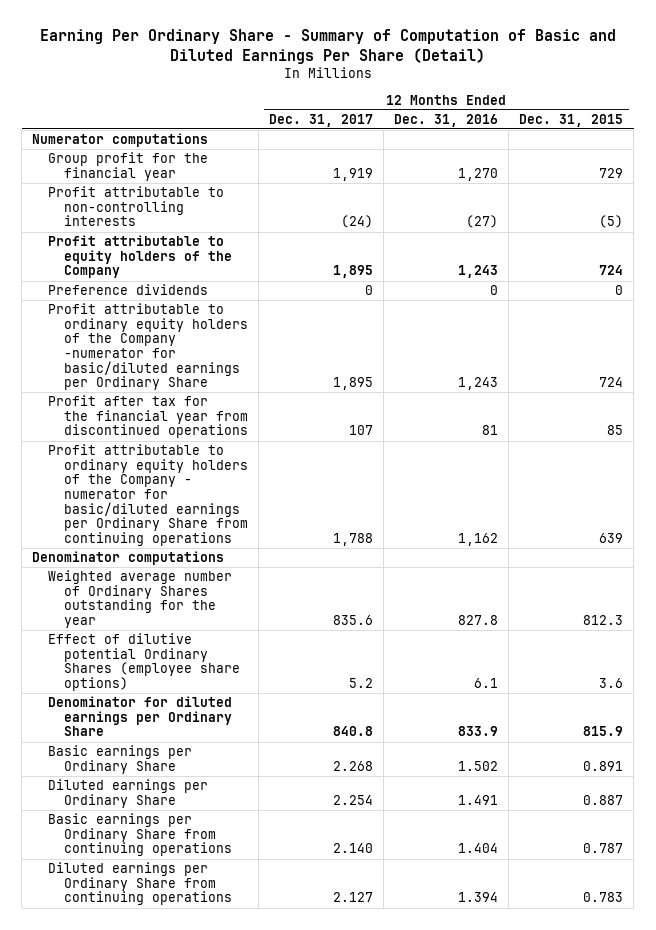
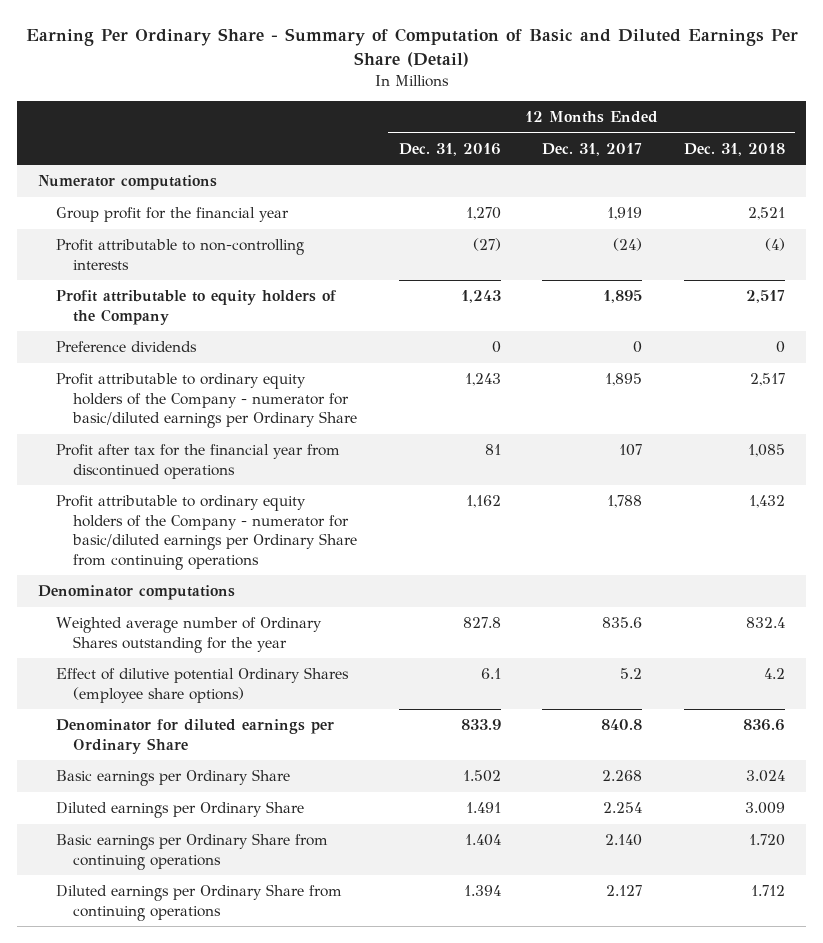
- | 12 Months Ended Dec. 31, 2017 | 12 Months Ended Dec. 31, 2016 | 12 Months Ended Dec. 31, 2015
+ | 12 Months Ended Dec. 31, 2016 | 12 Months Ended Dec. 31, 2017 | 12 Months Ended Dec. 31, 2018
- Profit attributable to ordinary equity holders of the Company -numerator for basic/diluted earnings per Ordinary Share | 1,895 | 1,243 | 724
+ Profit attributable to ordinary equity holders of the Company - numerator for basic/diluted earnings per Ordinary Share | 1,243 | 1,895 | 2,517

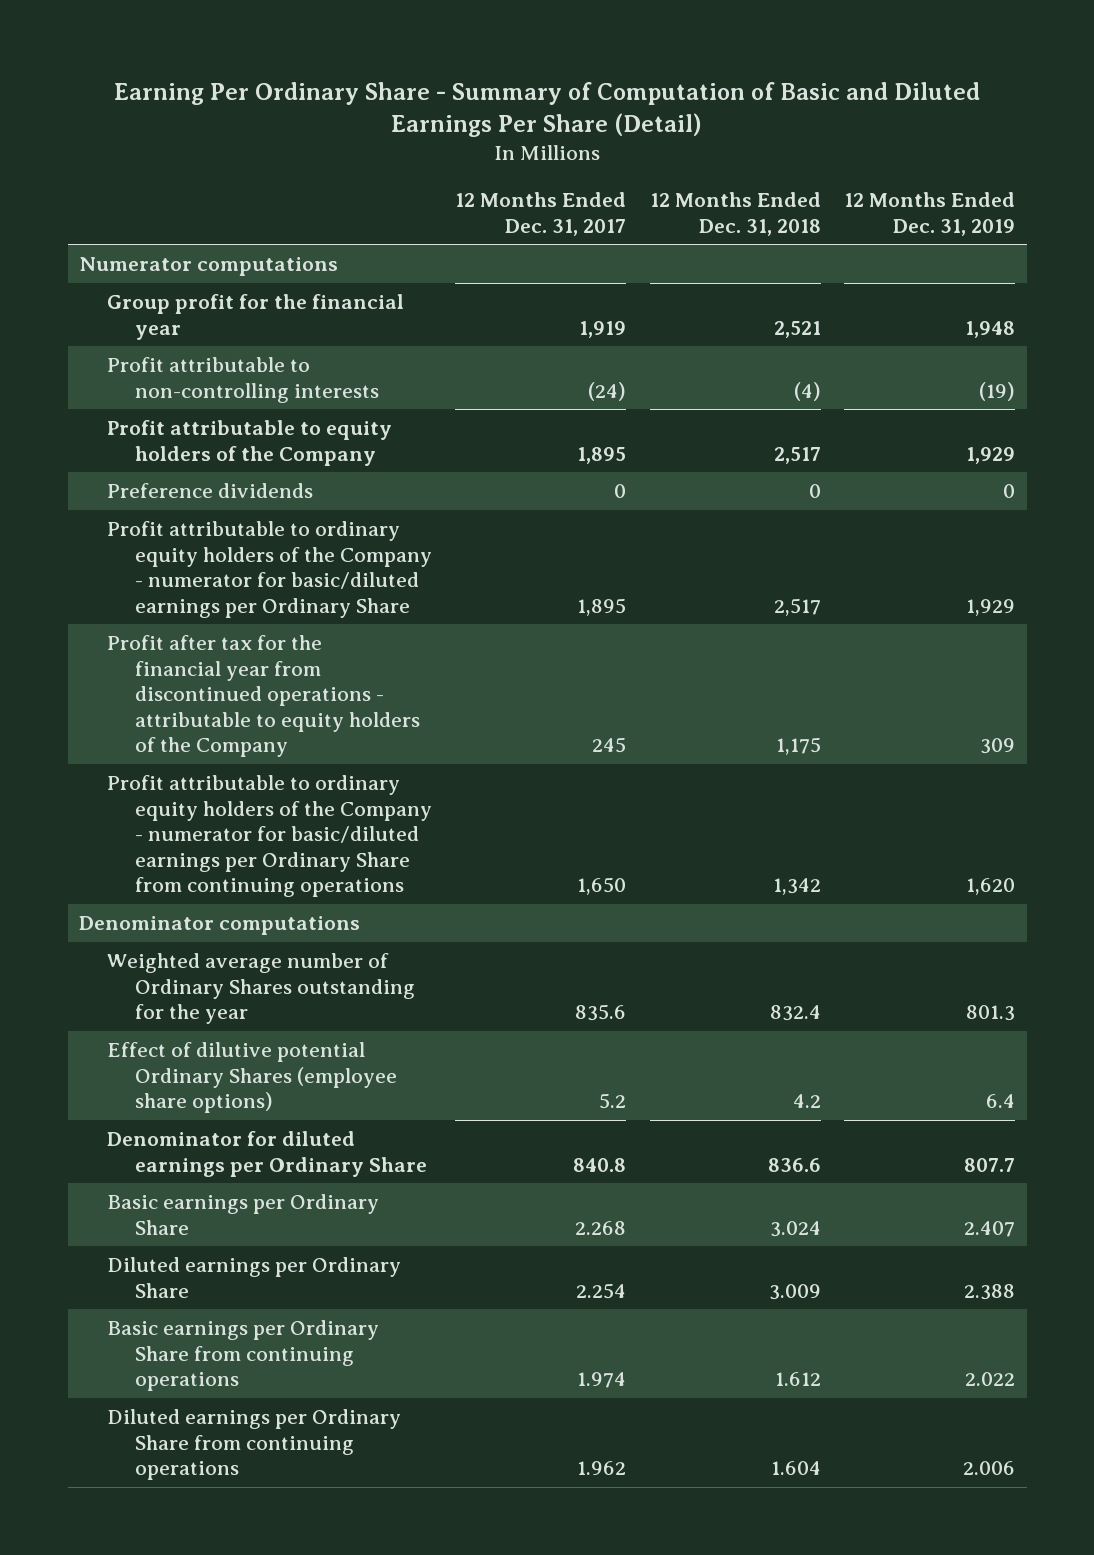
- | 12 Months Ended Dec. 31, 2016 | 12 Months Ended Dec. 31, 2017 | 12 Months Ended Dec. 31, 2018
+ | 12 Months Ended Dec. 31, 2017 | 12 Months Ended Dec. 31, 2018 | 12 Months Ended Dec. 31, 2019
- Profit after tax for the financial year from discontinued operations | 81 | 107 | 1,085
- Profit attributable to ordinary equity holders of the Company - numerator for basic/diluted earnings per Ordinary Share from continuing operations | 1,162 | 1,788 | 1,432
+ Profit after tax for the financial year from discontinued operations - attributable to equity holders of the Company | 245 | 1,175 | 309
+ Profit attributable to ordinary equity holders of the Company - numerator for basic/diluted earnings per Ordinary Share from continuing operations | 1,650 | 1,342 | 1,620
- Basic earnings per Ordinary Share from continuing operations | 1.404 | 2.140 | 1.720
- Diluted earnings per Ordinary Share from continuing operations | 1.394 | 2.127 | 1.712
+ Basic earnings per Ordinary Share from continuing operations | 1.974 | 1.612 | 2.022
+ Diluted earnings per Ordinary Share from continuing operations | 1.962 | 1.604 | 2.006

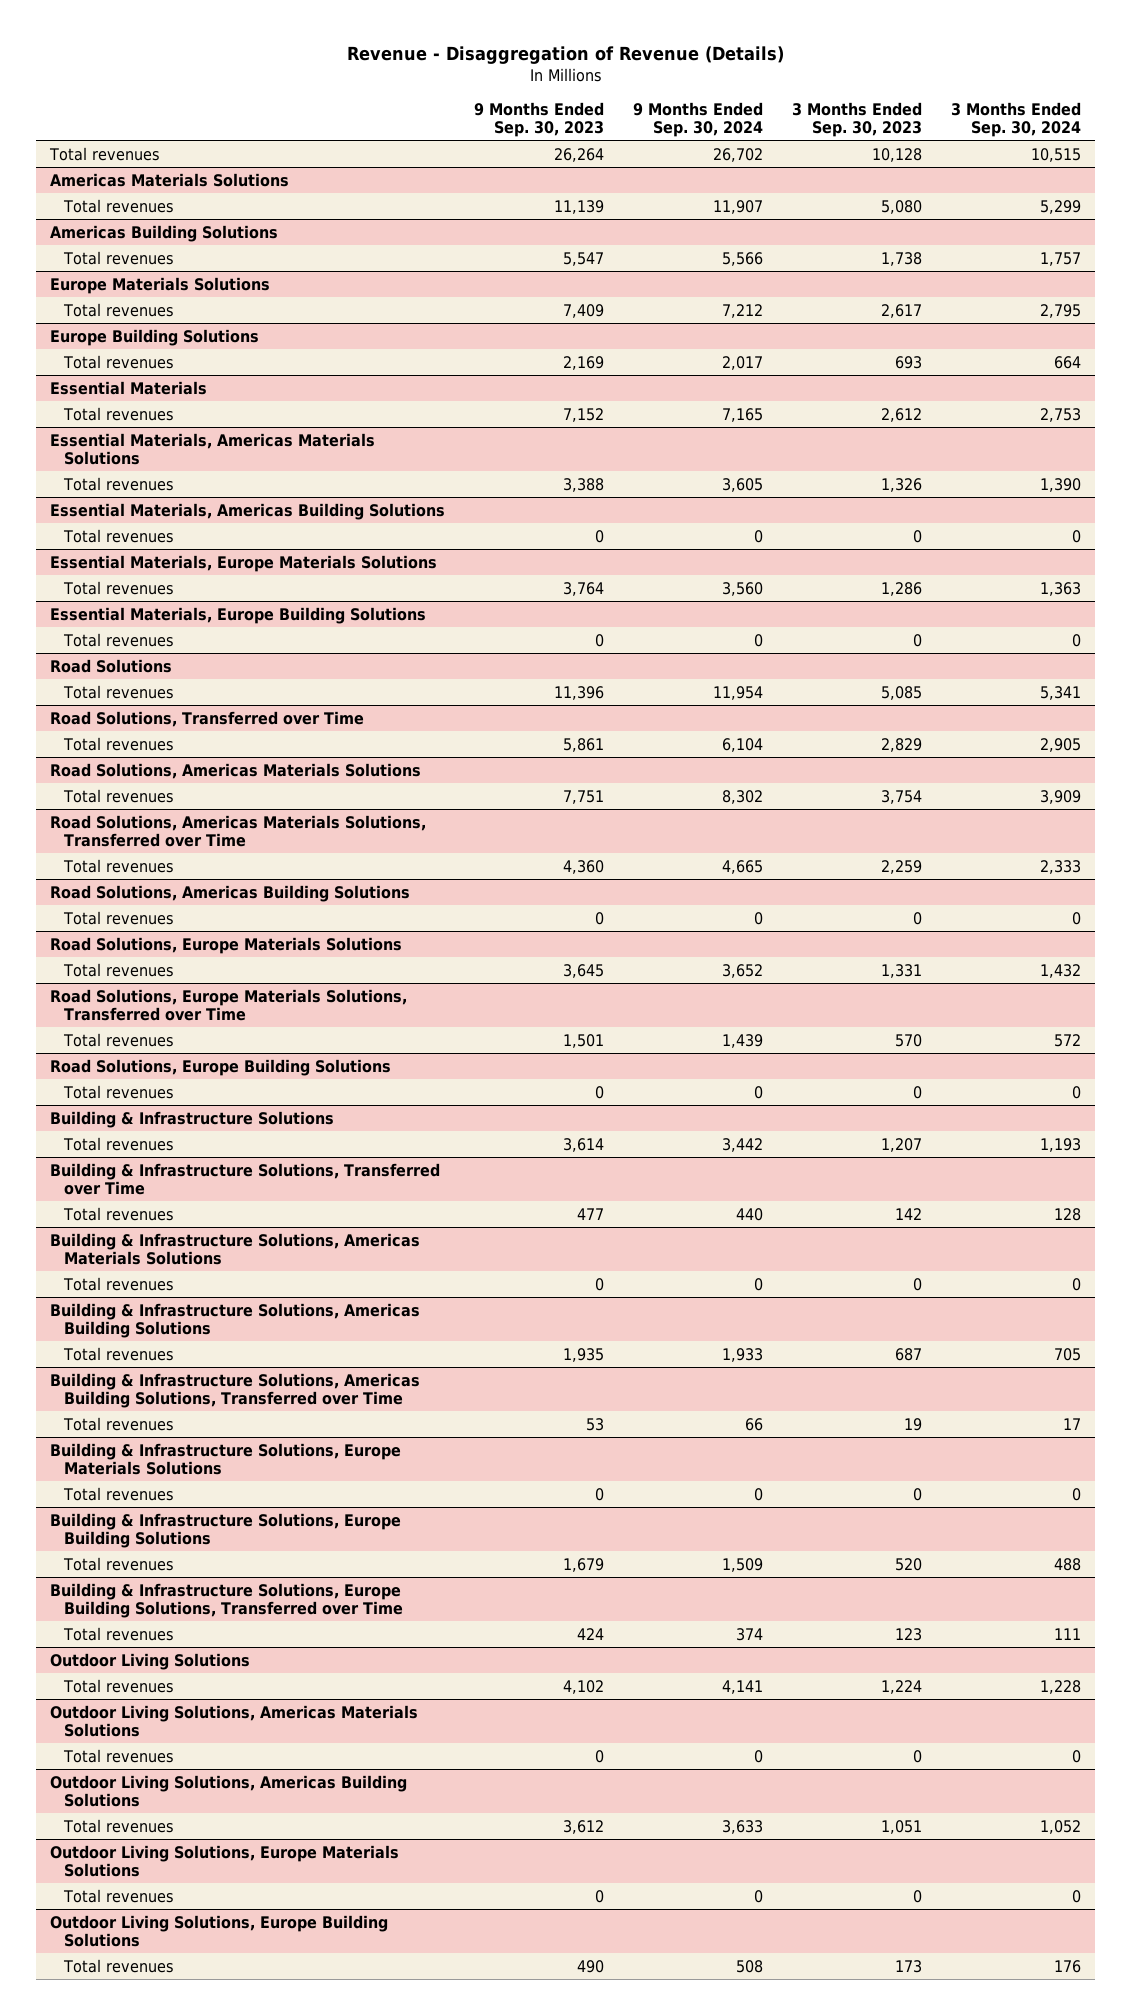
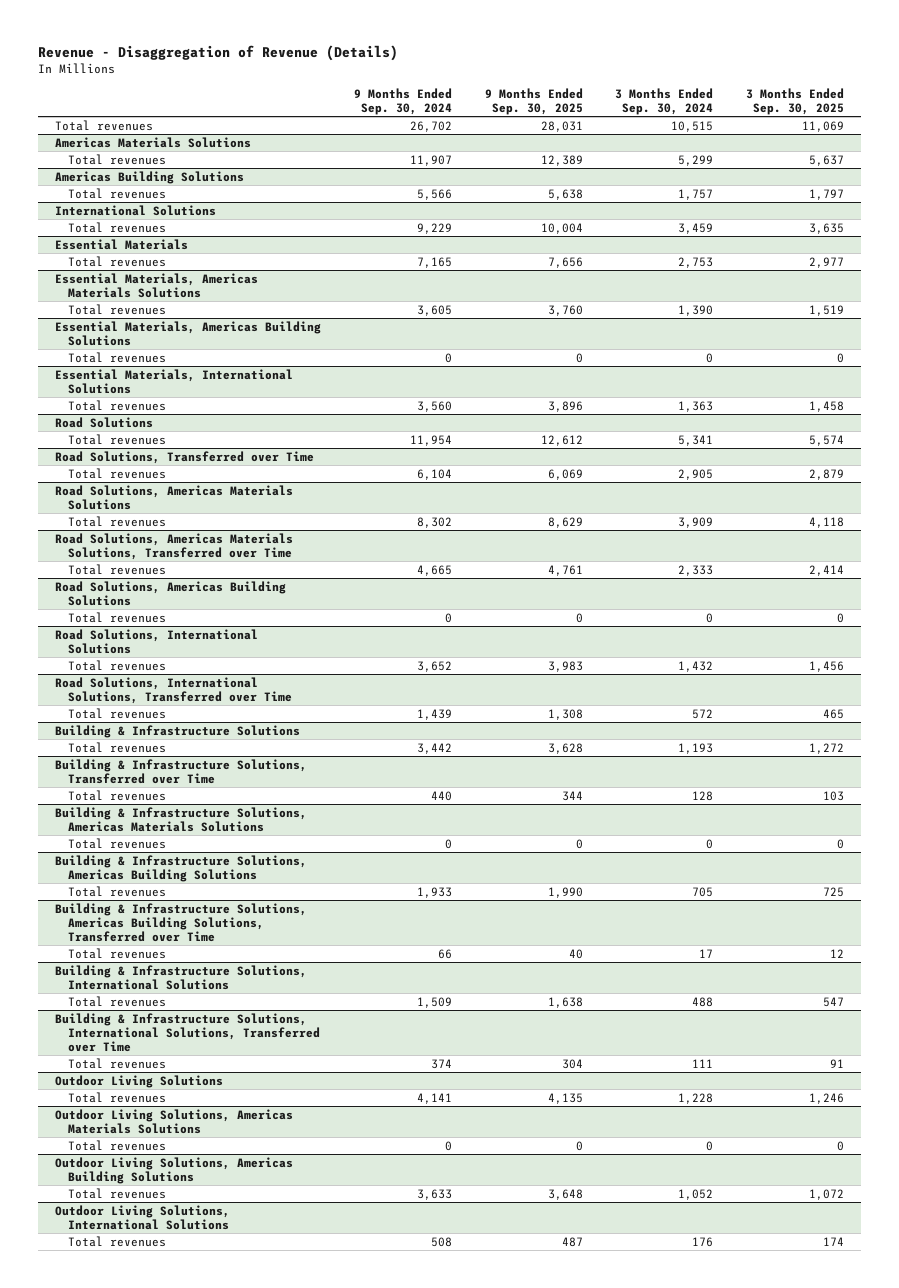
- | 9 Months Ended Sep. 30, 2023 | 9 Months Ended Sep. 30, 2024 | 3 Months Ended Sep. 30, 2023 | 3 Months Ended Sep. 30, 2024
+ | 9 Months Ended Sep. 30, 2024 | 9 Months Ended Sep. 30, 2025 | 3 Months Ended Sep. 30, 2024 | 3 Months Ended Sep. 30, 2025
- Europe Materials Solutions
- Total revenues | 7,409 | 7,212 | 2,617 | 2,795
- Europe Building Solutions
- Total revenues | 2,169 | 2,017 | 693 | 664
+ International Solutions
+ Total revenues | 9,229 | 10,004 | 3,459 | 3,635
- Essential Materials, Europe Materials Solutions
+ Essential Materials, International Solutions
- Essential Materials, Europe Building Solutions
- Total revenues | 0 | 0 | 0 | 0
- Road Solutions, Europe Materials Solutions
+ Road Solutions, International Solutions
- Road Solutions, Europe Materials Solutions, Transferred over Time
+ Road Solutions, International Solutions, Transferred over Time
- Road Solutions, Europe Building Solutions
- Total revenues | 0 | 0 | 0 | 0
- Building & Infrastructure Solutions, Europe Materials Solutions
- Total revenues | 0 | 0 | 0 | 0
- Building & Infrastructure Solutions, Europe Building Solutions
+ Building & Infrastructure Solutions, International Solutions
- Building & Infrastructure Solutions, Europe Building Solutions, Transferred over Time
+ Building & Infrastructure Solutions, International Solutions, Transferred over Time
- Outdoor Living Solutions, Europe Materials Solutions
- Total revenues | 0 | 0 | 0 | 0
- Outdoor Living Solutions, Europe Building Solutions
+ Outdoor Living Solutions, International Solutions

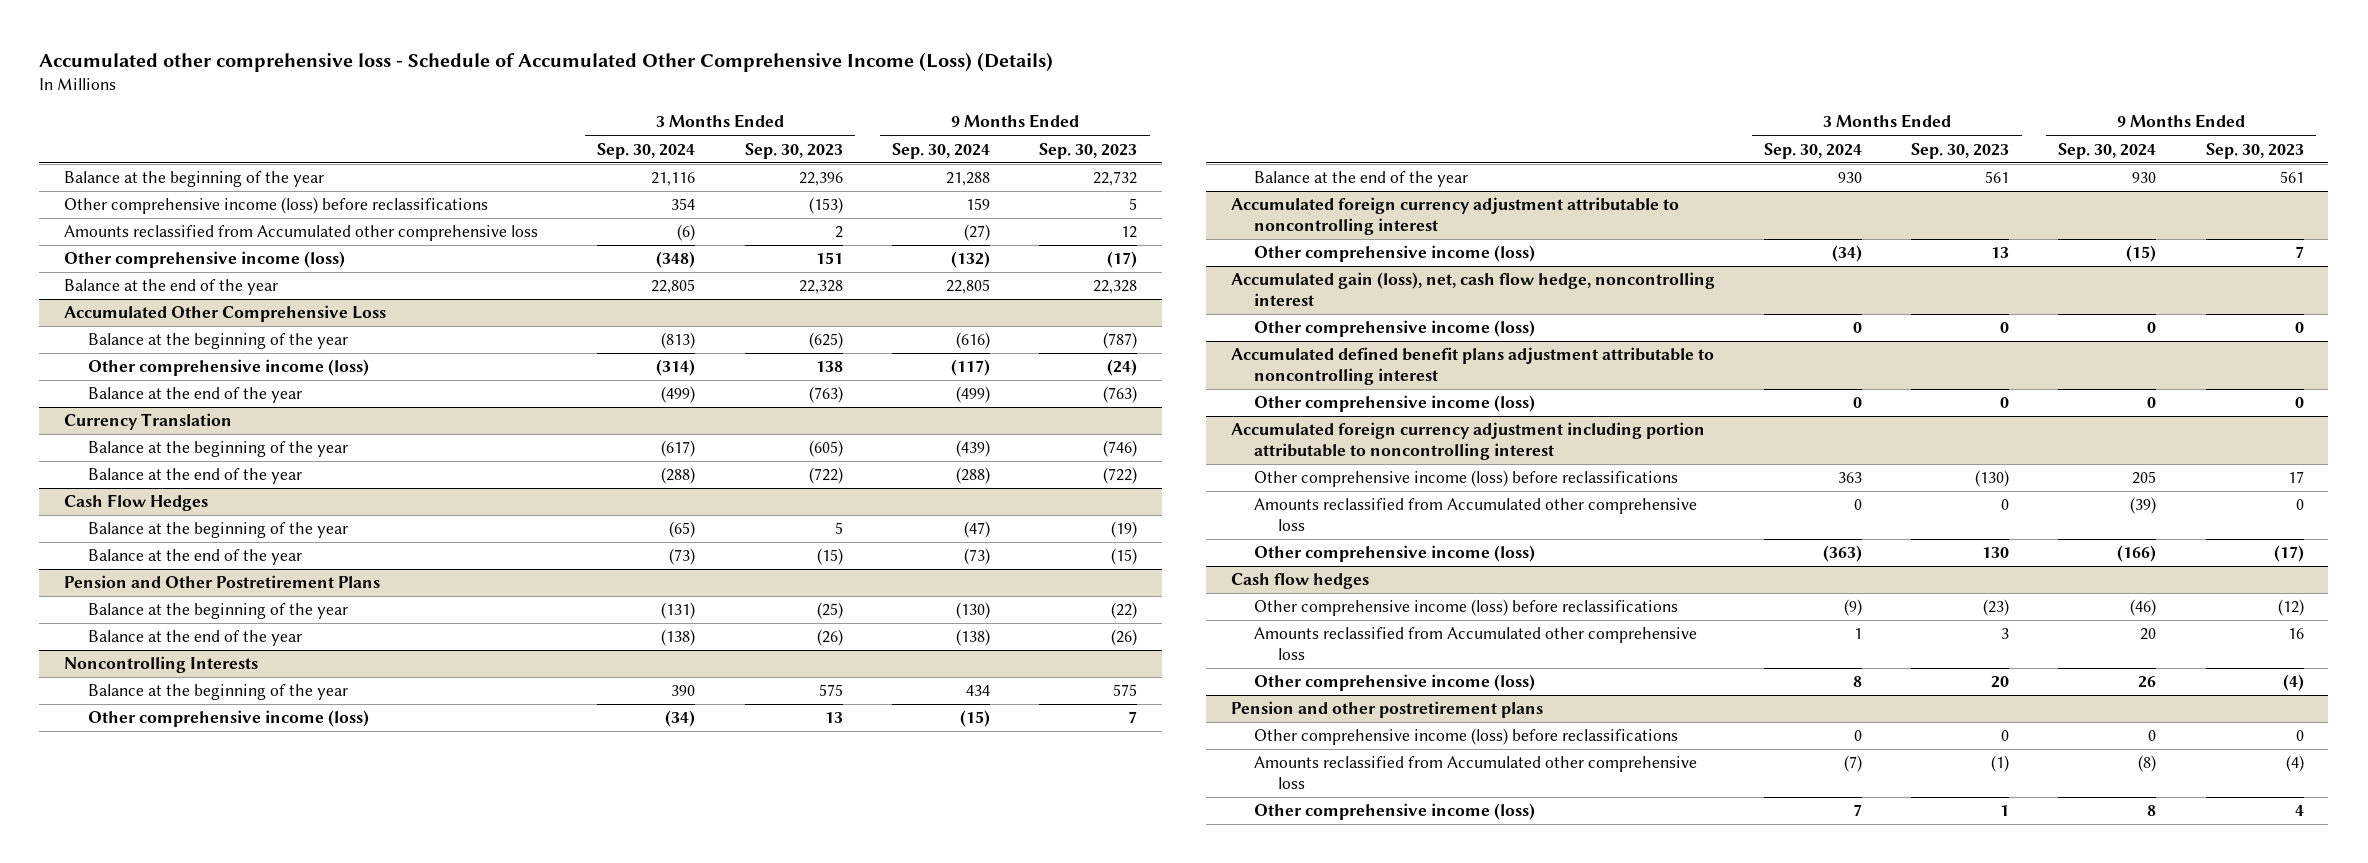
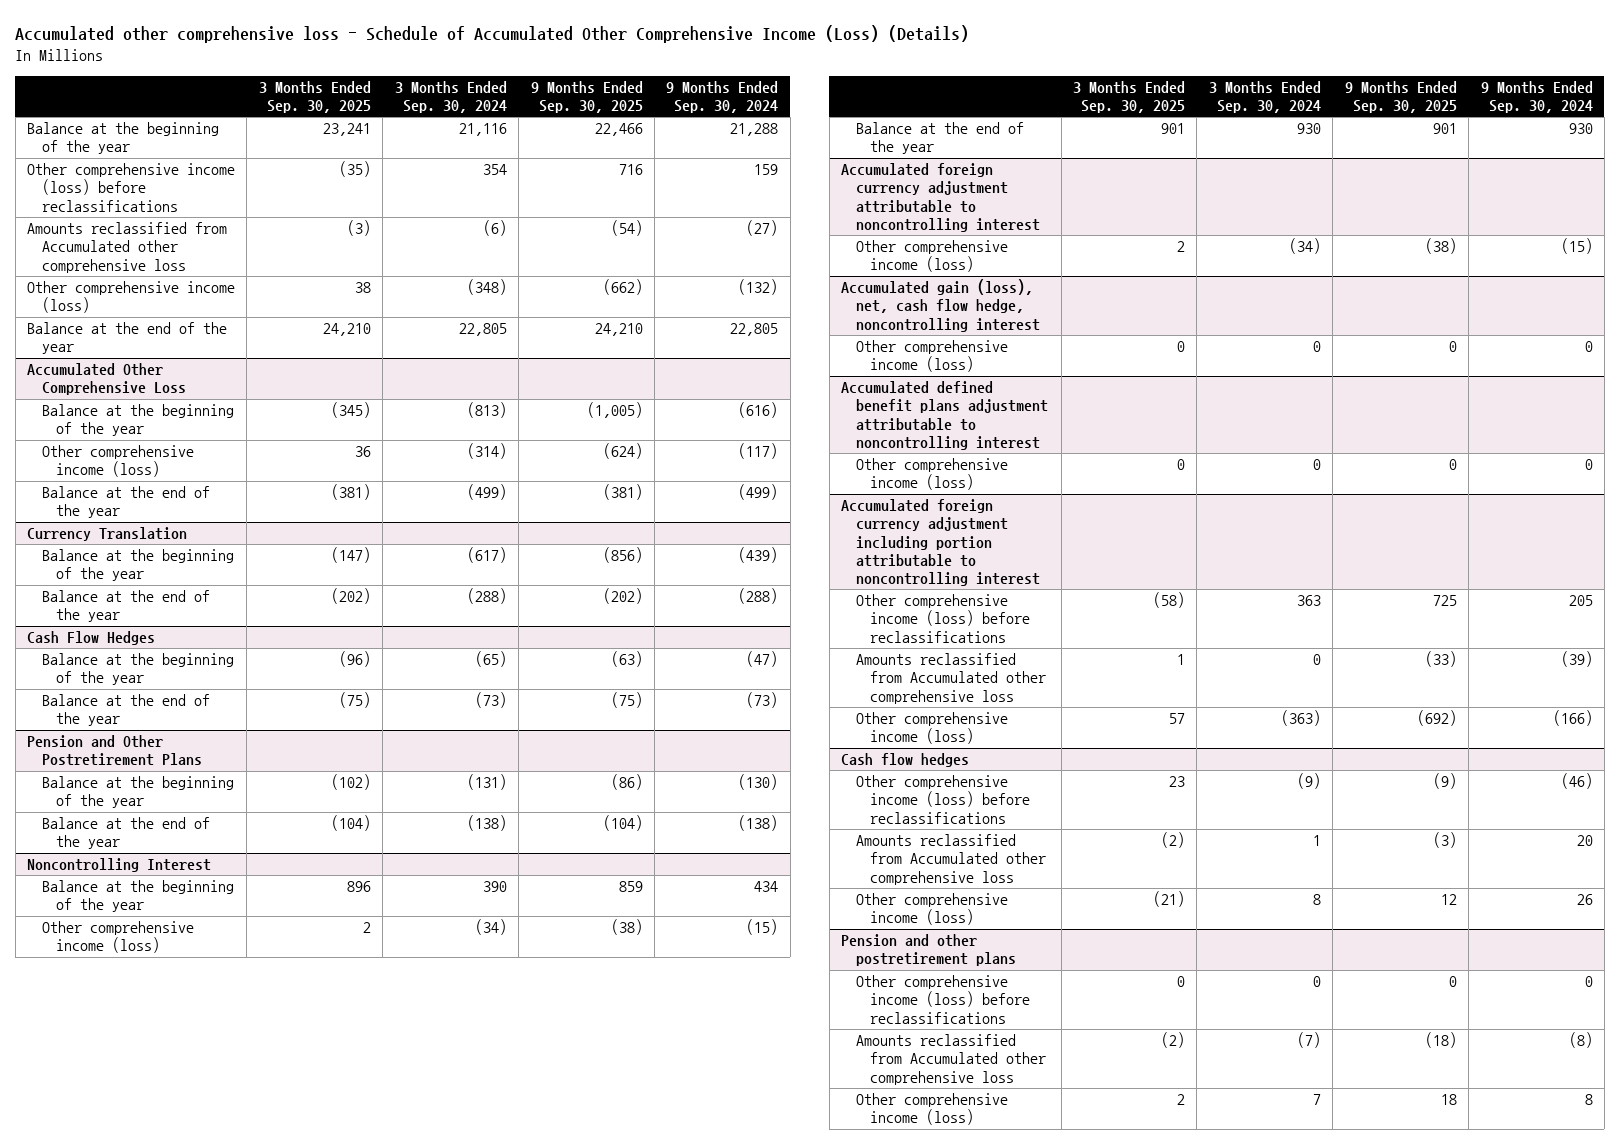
- | 3 Months Ended Sep. 30, 2024 | 3 Months Ended Sep. 30, 2023 | 9 Months Ended Sep. 30, 2024 | 9 Months Ended Sep. 30, 2023
+ | 3 Months Ended Sep. 30, 2025 | 3 Months Ended Sep. 30, 2024 | 9 Months Ended Sep. 30, 2025 | 9 Months Ended Sep. 30, 2024
- Noncontrolling Interests
+ Noncontrolling Interest

